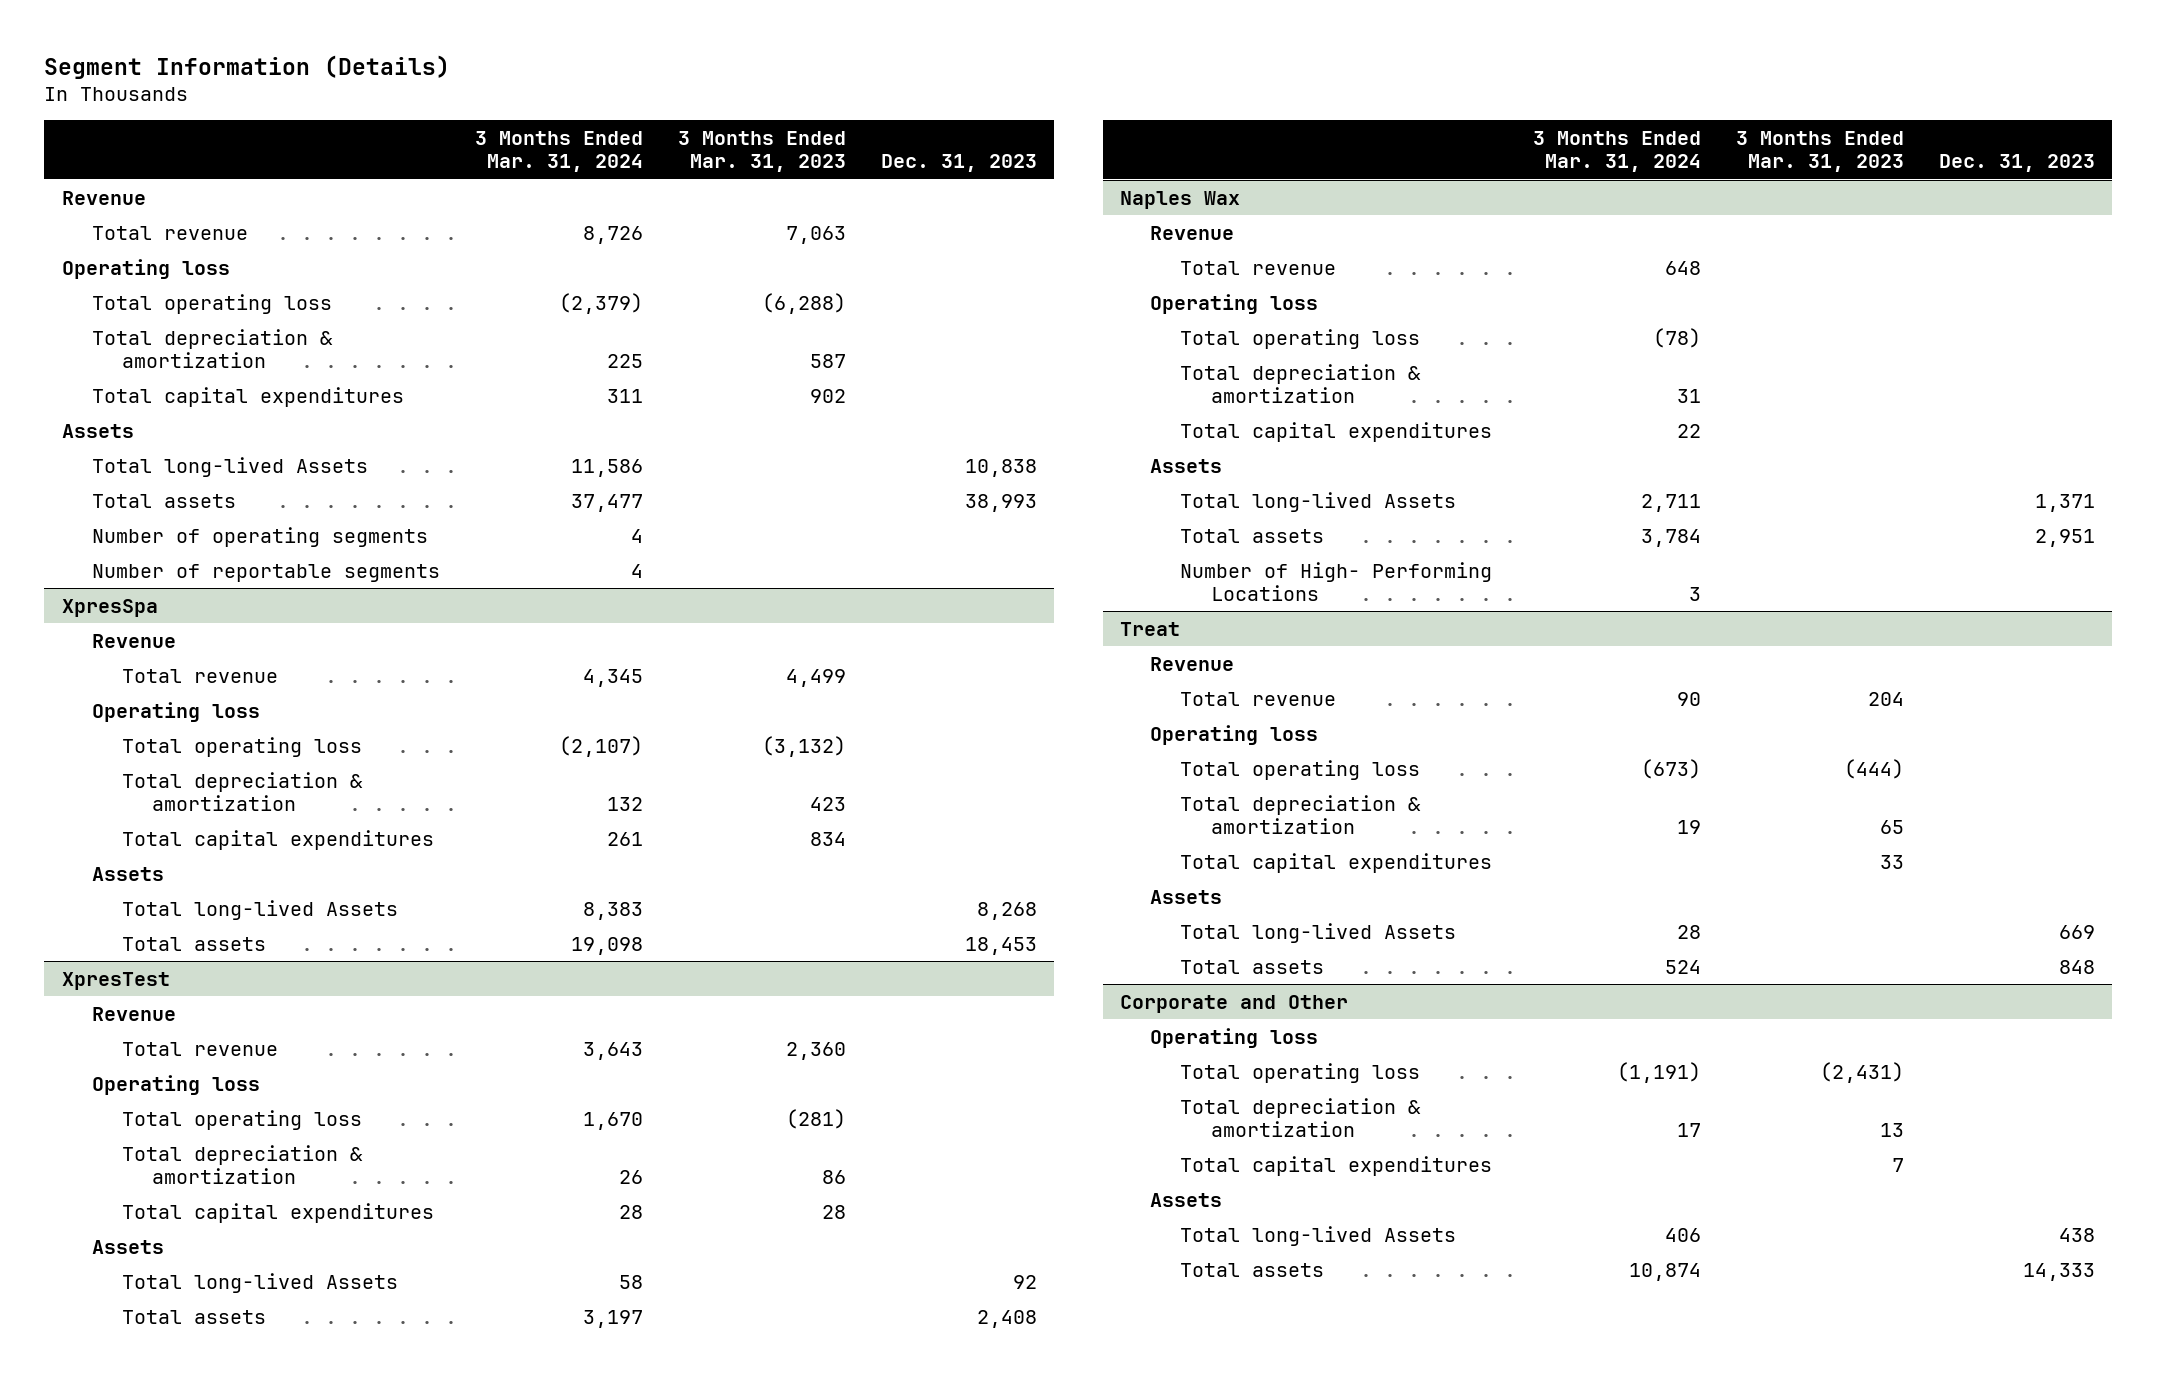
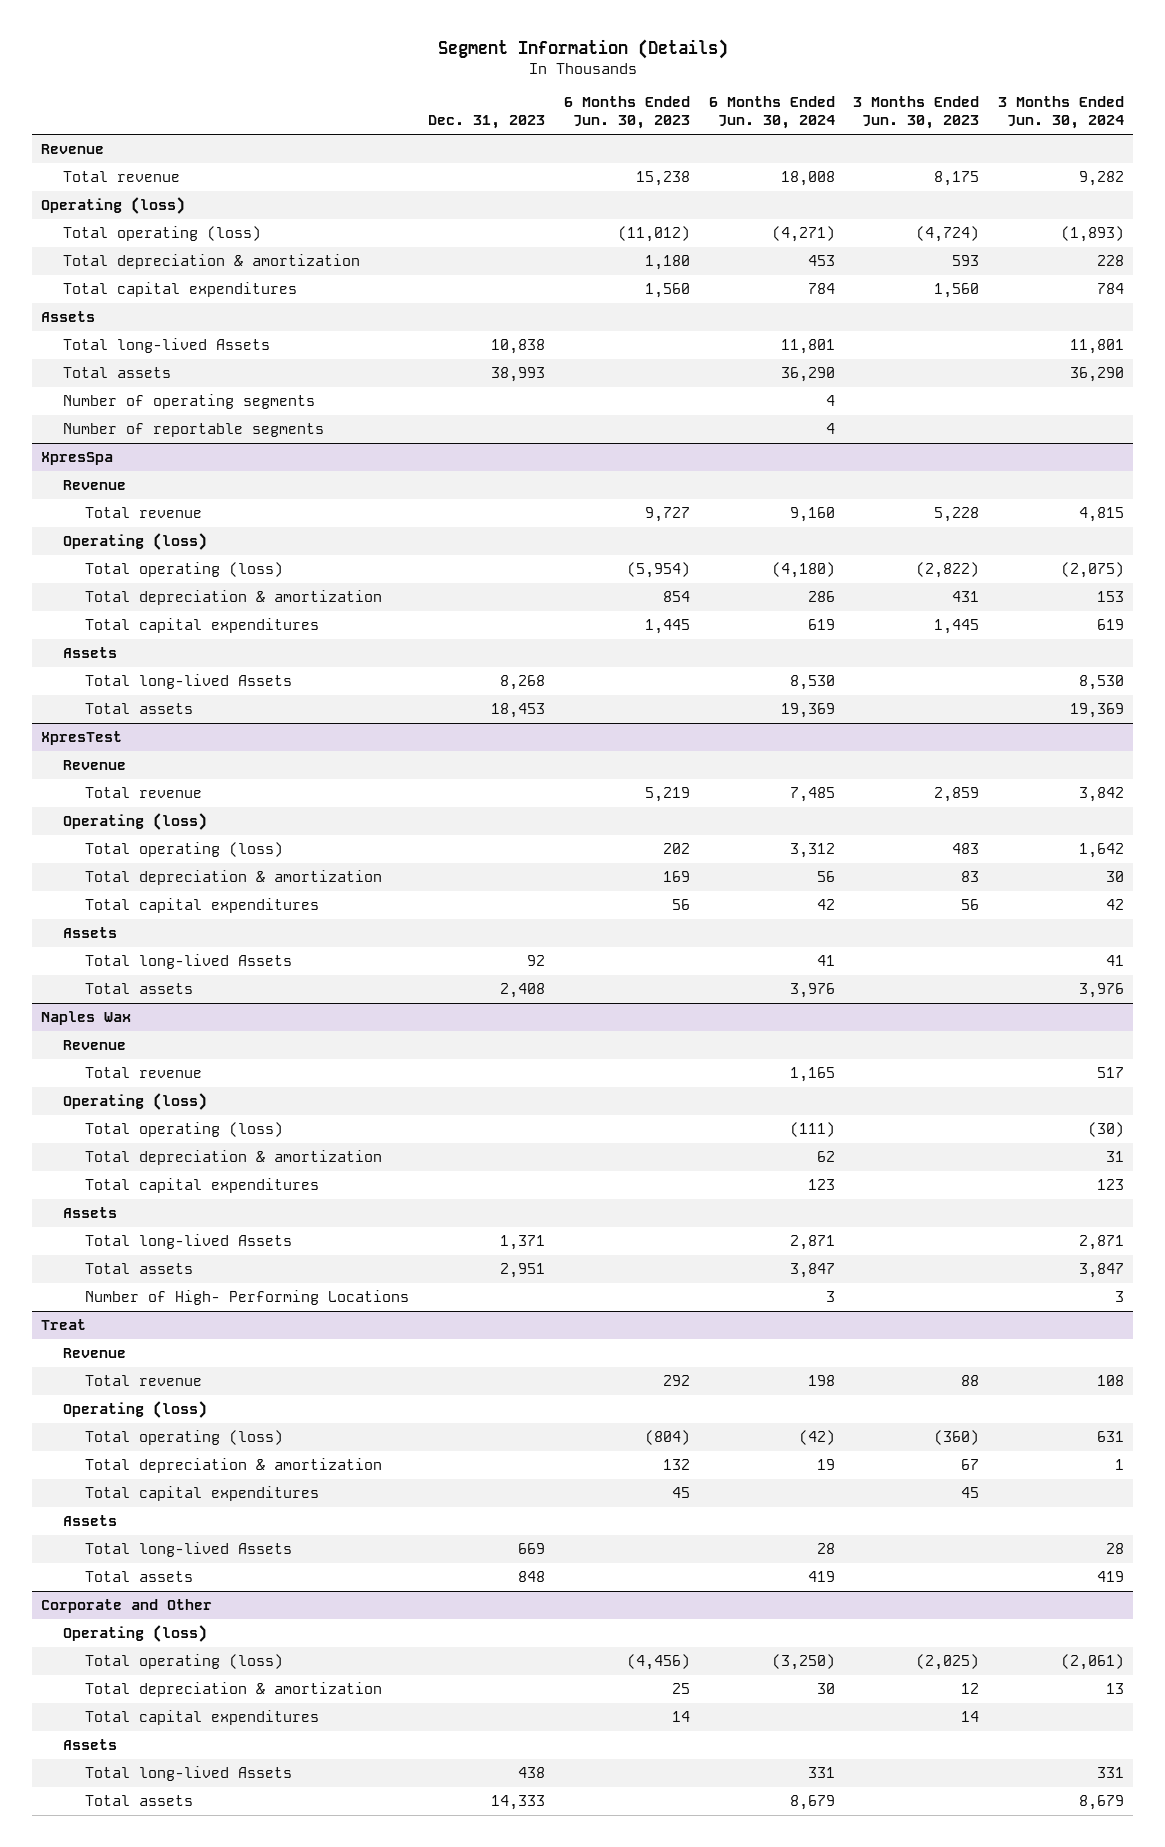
- | 3 Months Ended Mar. 31, 2024 | 3 Months Ended Mar. 31, 2023 | Dec. 31, 2023
+ | Dec. 31, 2023 | 6 Months Ended Jun. 30, 2023 | 6 Months Ended Jun. 30, 2024 | 3 Months Ended Jun. 30, 2023 | 3 Months Ended Jun. 30, 2024
- Operating loss
- Total operating loss | (2,379) | (6,288) |
+ Operating (loss)
+ Total operating (loss) | | (11,012) | (4,271) | (4,724) | (1,893)
@ XpresSpa
- Operating loss
- Total operating loss | (2,107) | (3,132) |
+ Operating (loss)
+ Total operating (loss) | | (5,954) | (4,180) | (2,822) | (2,075)
@ XpresTest
- Operating loss
- Total operating loss | 1,670 | (281) |
+ Operating (loss)
+ Total operating (loss) | | 202 | 3,312 | 483 | 1,642
@ Naples Wax
- Operating loss
- Total operating loss | (78) | |
+ Operating (loss)
+ Total operating (loss) | | | (111) | | (30)
@ Treat
- Operating loss
- Total operating loss | (673) | (444) |
+ Operating (loss)
+ Total operating (loss) | | (804) | (42) | (360) | 631
@ Corporate and Other
- Operating loss
- Total operating loss | (1,191) | (2,431) |
+ Operating (loss)
+ Total operating (loss) | | (4,456) | (3,250) | (2,025) | (2,061)

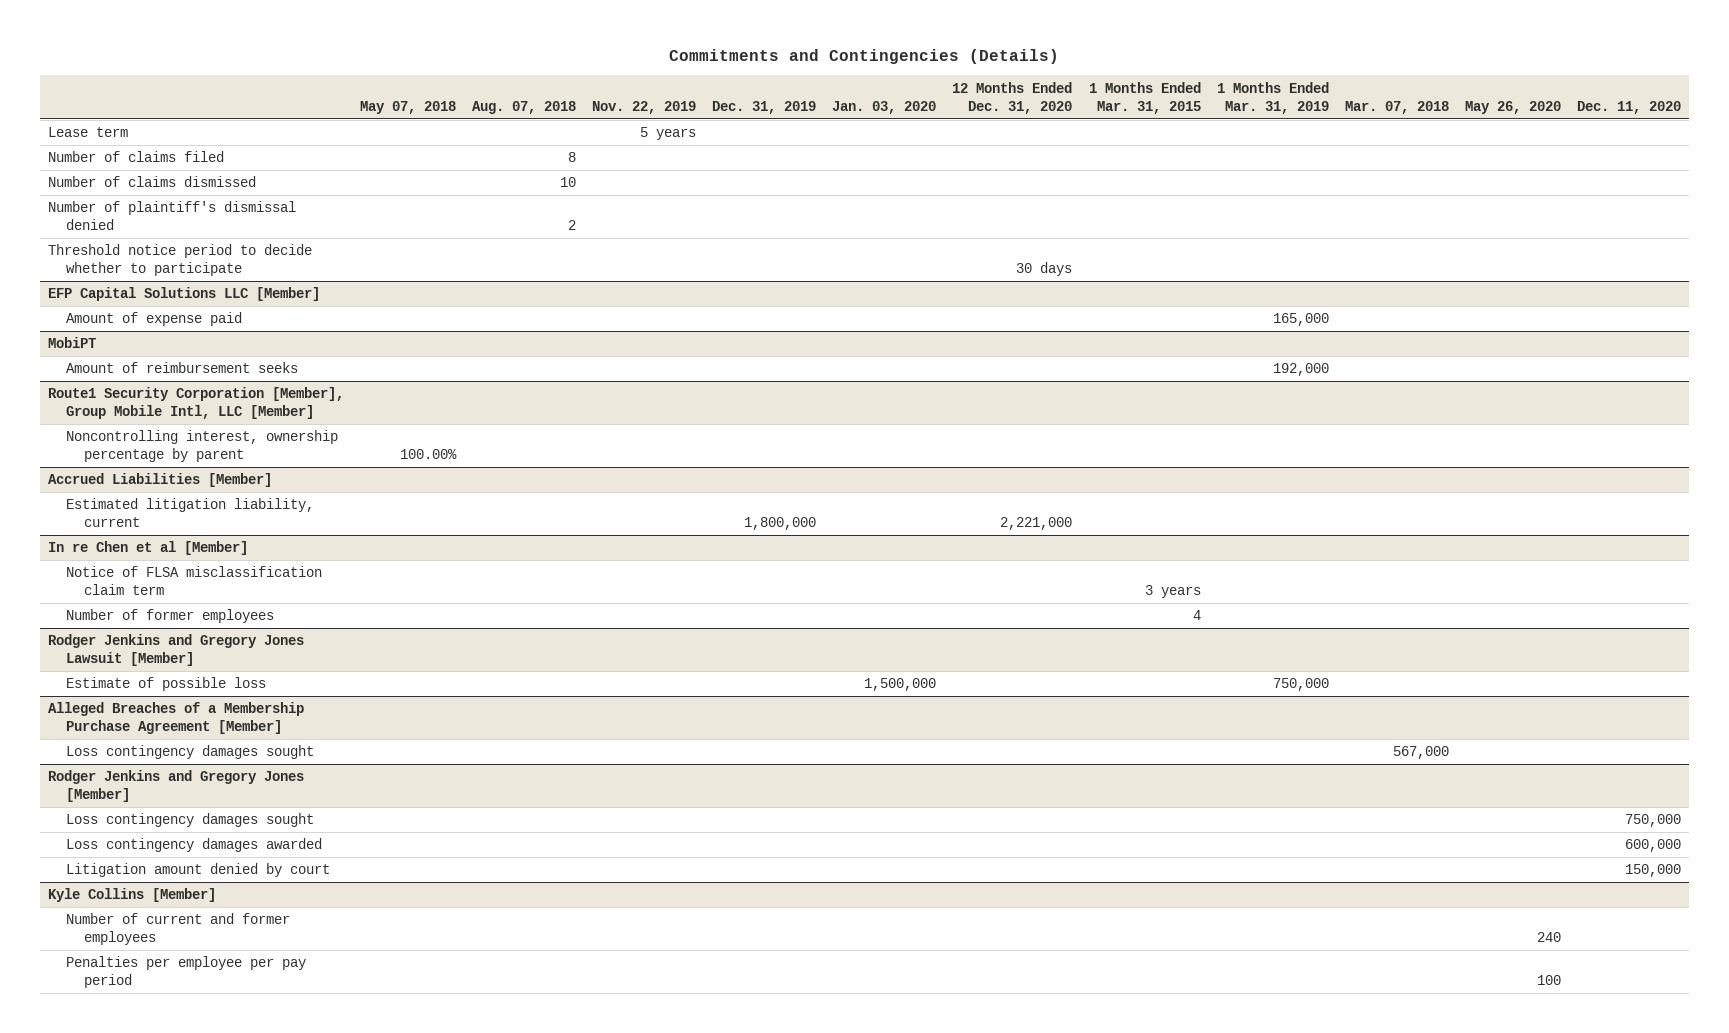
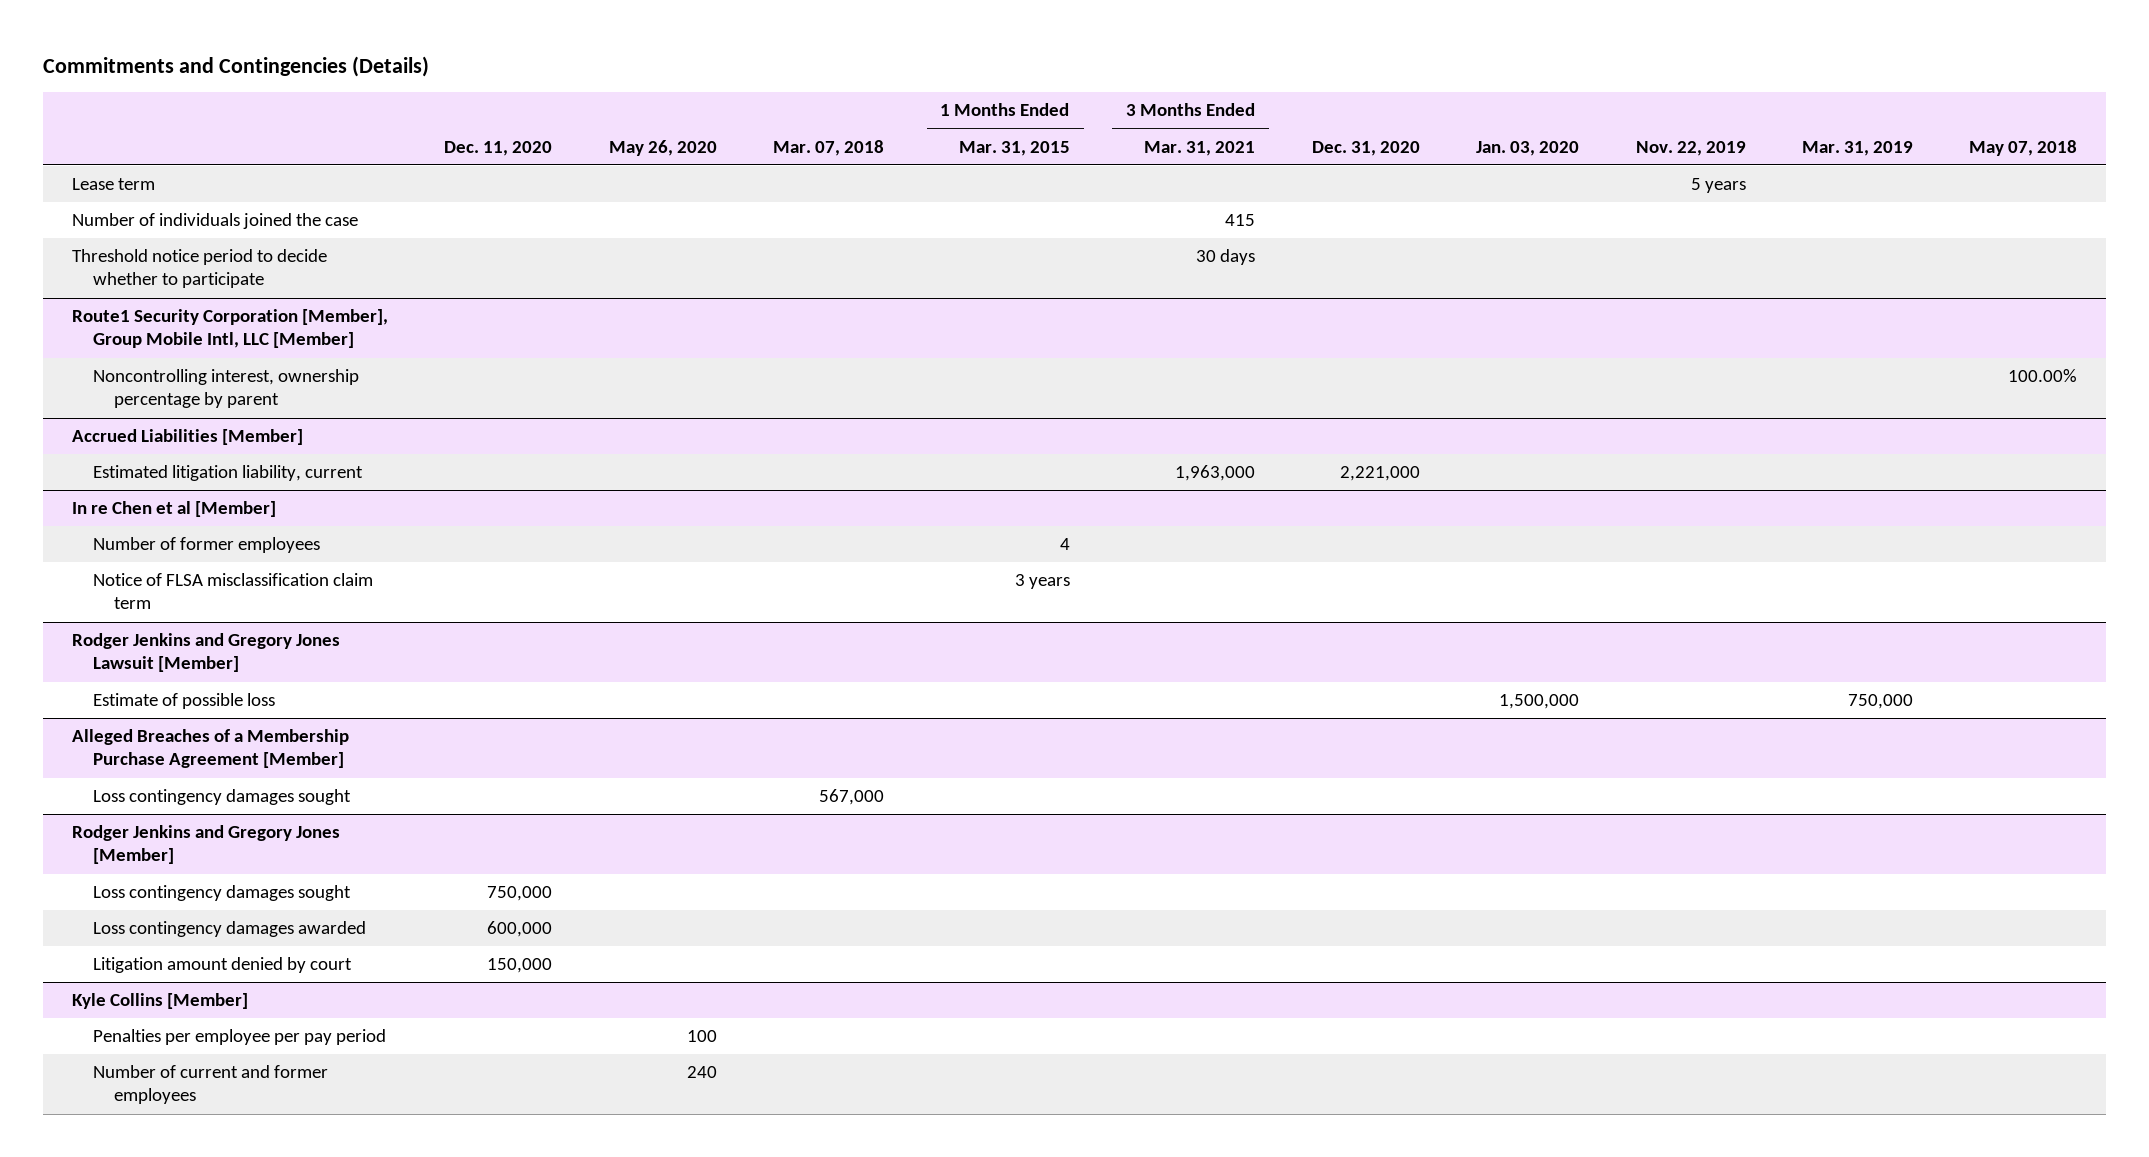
- | May 07, 2018 | Aug. 07, 2018 | Nov. 22, 2019 | Dec. 31, 2019 | Jan. 03, 2020 | 12 Months Ended Dec. 31, 2020 | 1 Months Ended Mar. 31, 2015 | 1 Months Ended Mar. 31, 2019 | Mar. 07, 2018 | May 26, 2020 | Dec. 11, 2020
+ | Dec. 11, 2020 | May 26, 2020 | Mar. 07, 2018 | 1 Months Ended Mar. 31, 2015 | 3 Months Ended Mar. 31, 2021 | Dec. 31, 2020 | Jan. 03, 2020 | Nov. 22, 2019 | Mar. 31, 2019 | May 07, 2018
- Number of claims filed | | 8 | | | | | | | | |
- Number of claims dismissed | | 10 | | | | | | | | |
- Number of plaintiff's dismissal denied | | 2 | | | | | | | | |
+ Number of individuals joined the case | | | | | 415 | | | | |
- EFP Capital Solutions LLC [Member]
- Amount of expense paid | | | | | | | | 165,000 | | |
- MobiPT
- Amount of reimbursement seeks | | | | | | | | 192,000 | | |
@ In re Chen et al [Member]
moved down: Notice of FLSA misclassification claim term | | | | 3 years | | | | | |
@ Kyle Collins [Member]
moved down: Number of current and former employees | | 240 | | | | | | | |

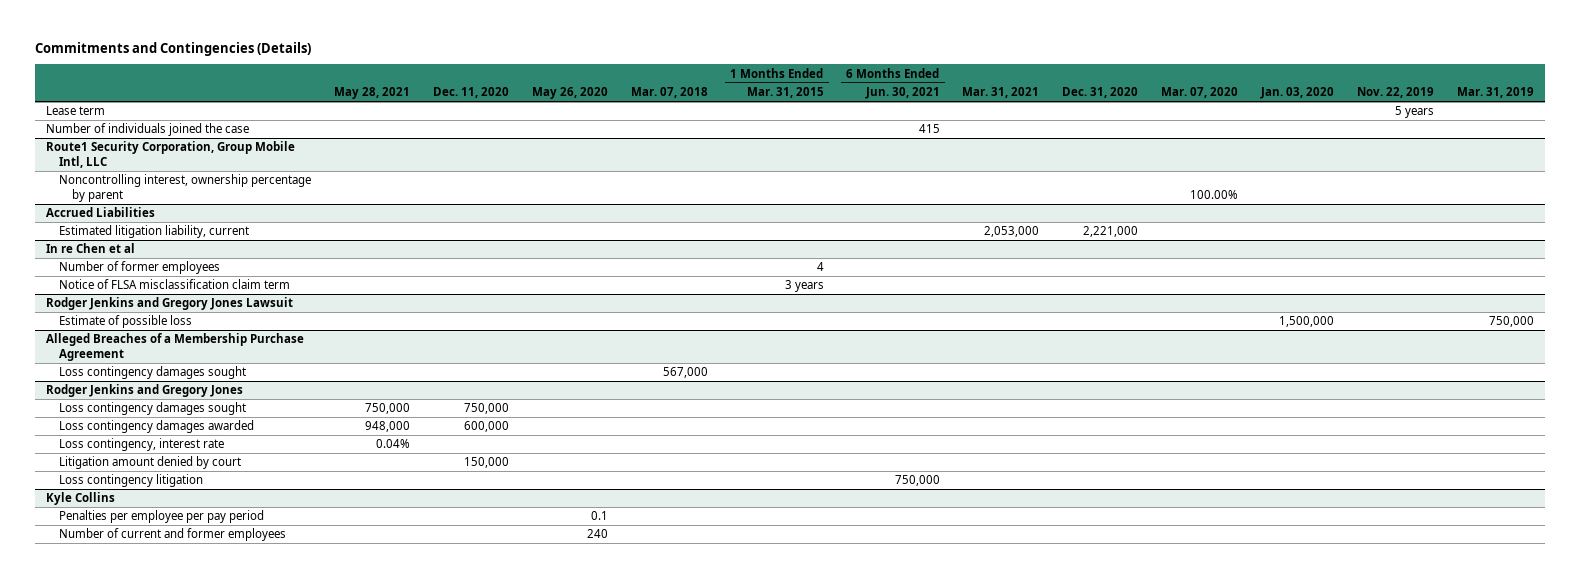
- | Dec. 11, 2020 | May 26, 2020 | Mar. 07, 2018 | 1 Months Ended Mar. 31, 2015 | 3 Months Ended Mar. 31, 2021 | Dec. 31, 2020 | Jan. 03, 2020 | Nov. 22, 2019 | Mar. 31, 2019 | May 07, 2018
+ | May 28, 2021 | Dec. 11, 2020 | May 26, 2020 | Mar. 07, 2018 | 1 Months Ended Mar. 31, 2015 | 6 Months Ended Jun. 30, 2021 | Mar. 31, 2021 | Dec. 31, 2020 | Mar. 07, 2020 | Jan. 03, 2020 | Nov. 22, 2019 | Mar. 31, 2019
- Threshold notice period to decide whether to participate | | | | | 30 days | | | | |
- Route1 Security Corporation [Member], Group Mobile Intl, LLC [Member]
+ Route1 Security Corporation, Group Mobile Intl, LLC
- Accrued Liabilities [Member]
+ Accrued Liabilities
- In re Chen et al [Member]
+ In re Chen et al
- Rodger Jenkins and Gregory Jones Lawsuit [Member]
+ Rodger Jenkins and Gregory Jones Lawsuit
- Alleged Breaches of a Membership Purchase Agreement [Member]
+ Alleged Breaches of a Membership Purchase Agreement
- Rodger Jenkins and Gregory Jones [Member]
+ Rodger Jenkins and Gregory Jones
+ Loss contingency, interest rate | 0.04% | | | | | | | | | | |
- Kyle Collins [Member]
- Penalties per employee per pay period | | 100 | | | | | | | |
+ Loss contingency litigation | | | | | | 750,000 | | | | | |
+ Kyle Collins
+ Penalties per employee per pay period | | | 0.1 | | | | | | | | |

